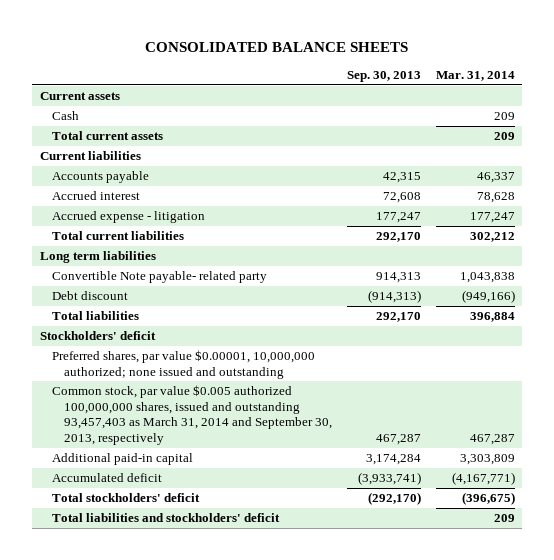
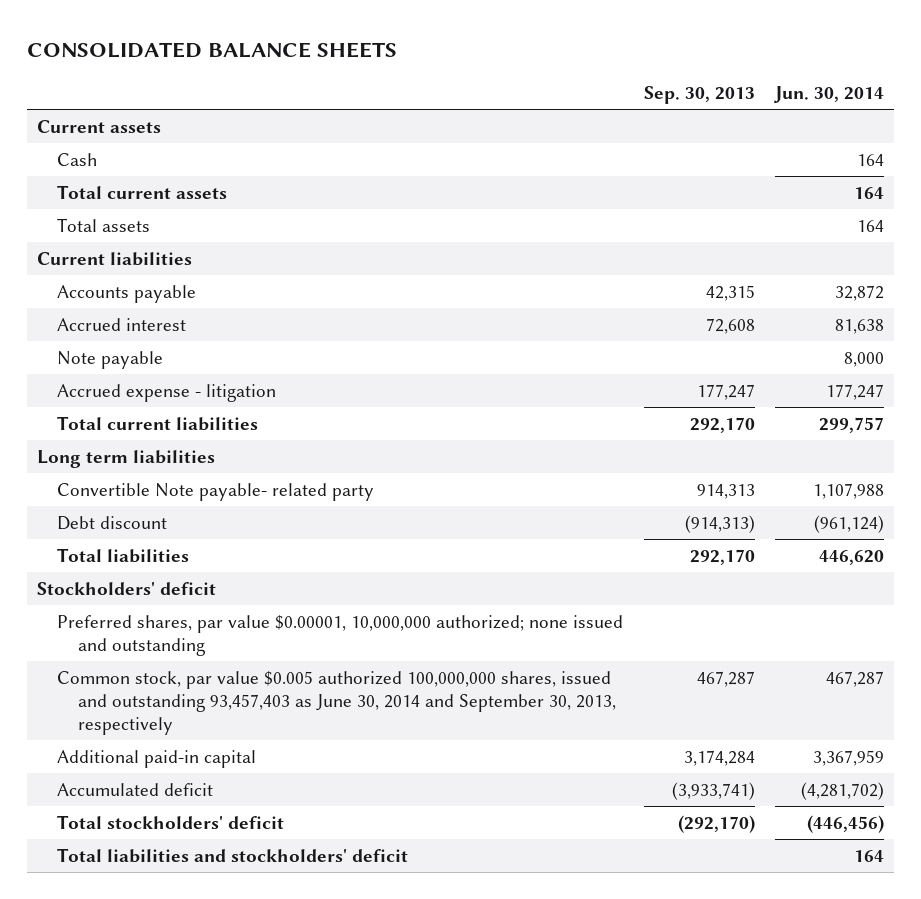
- | Sep. 30, 2013 | Mar. 31, 2014
+ | Sep. 30, 2013 | Jun. 30, 2014
+ Total assets | | 164
+ Note payable | | 8,000
- Common stock, par value $0.005 authorized 100,000,000 shares, issued and outstanding 93,457,403 as March 31, 2014 and September 30, 2013, respectively | 467,287 | 467,287
+ Common stock, par value $0.005 authorized 100,000,000 shares, issued and outstanding 93,457,403 as June 30, 2014 and September 30, 2013, respectively | 467,287 | 467,287

